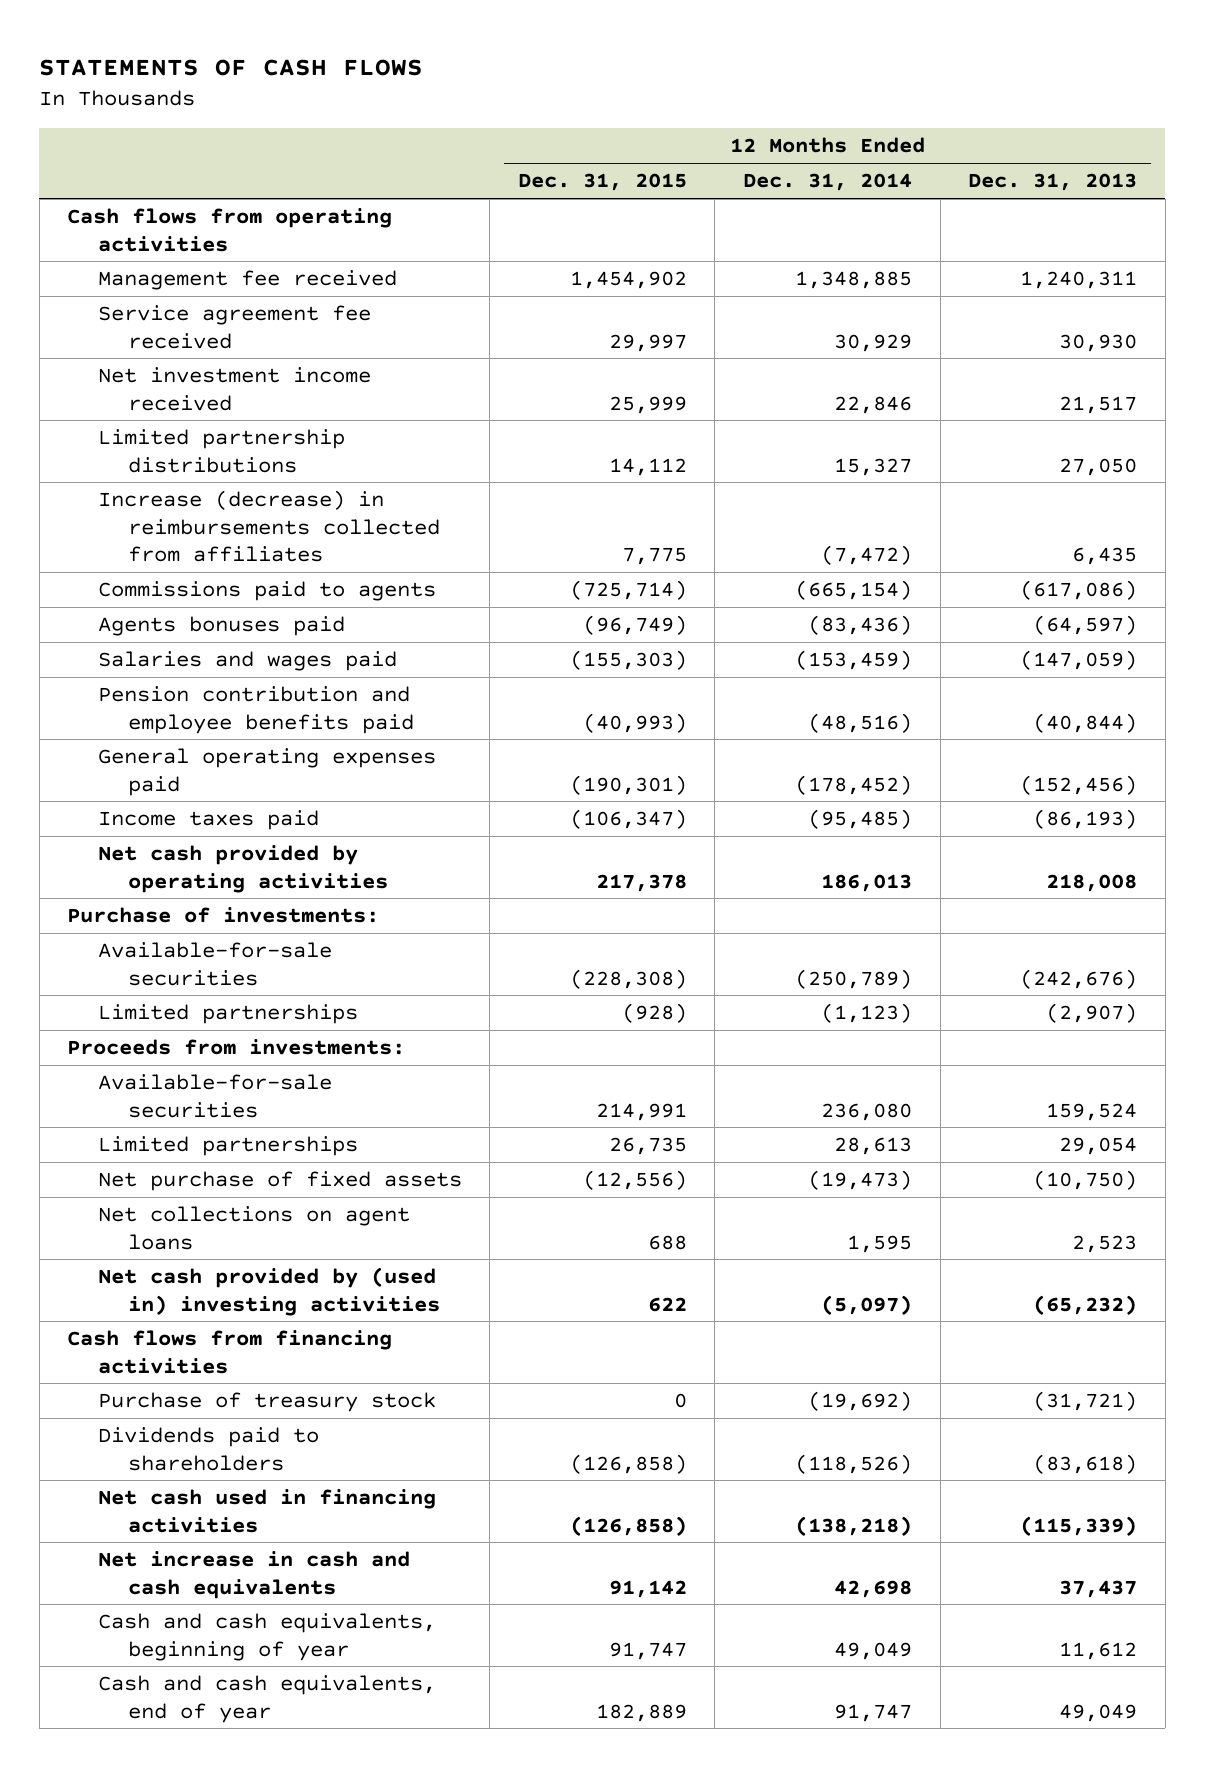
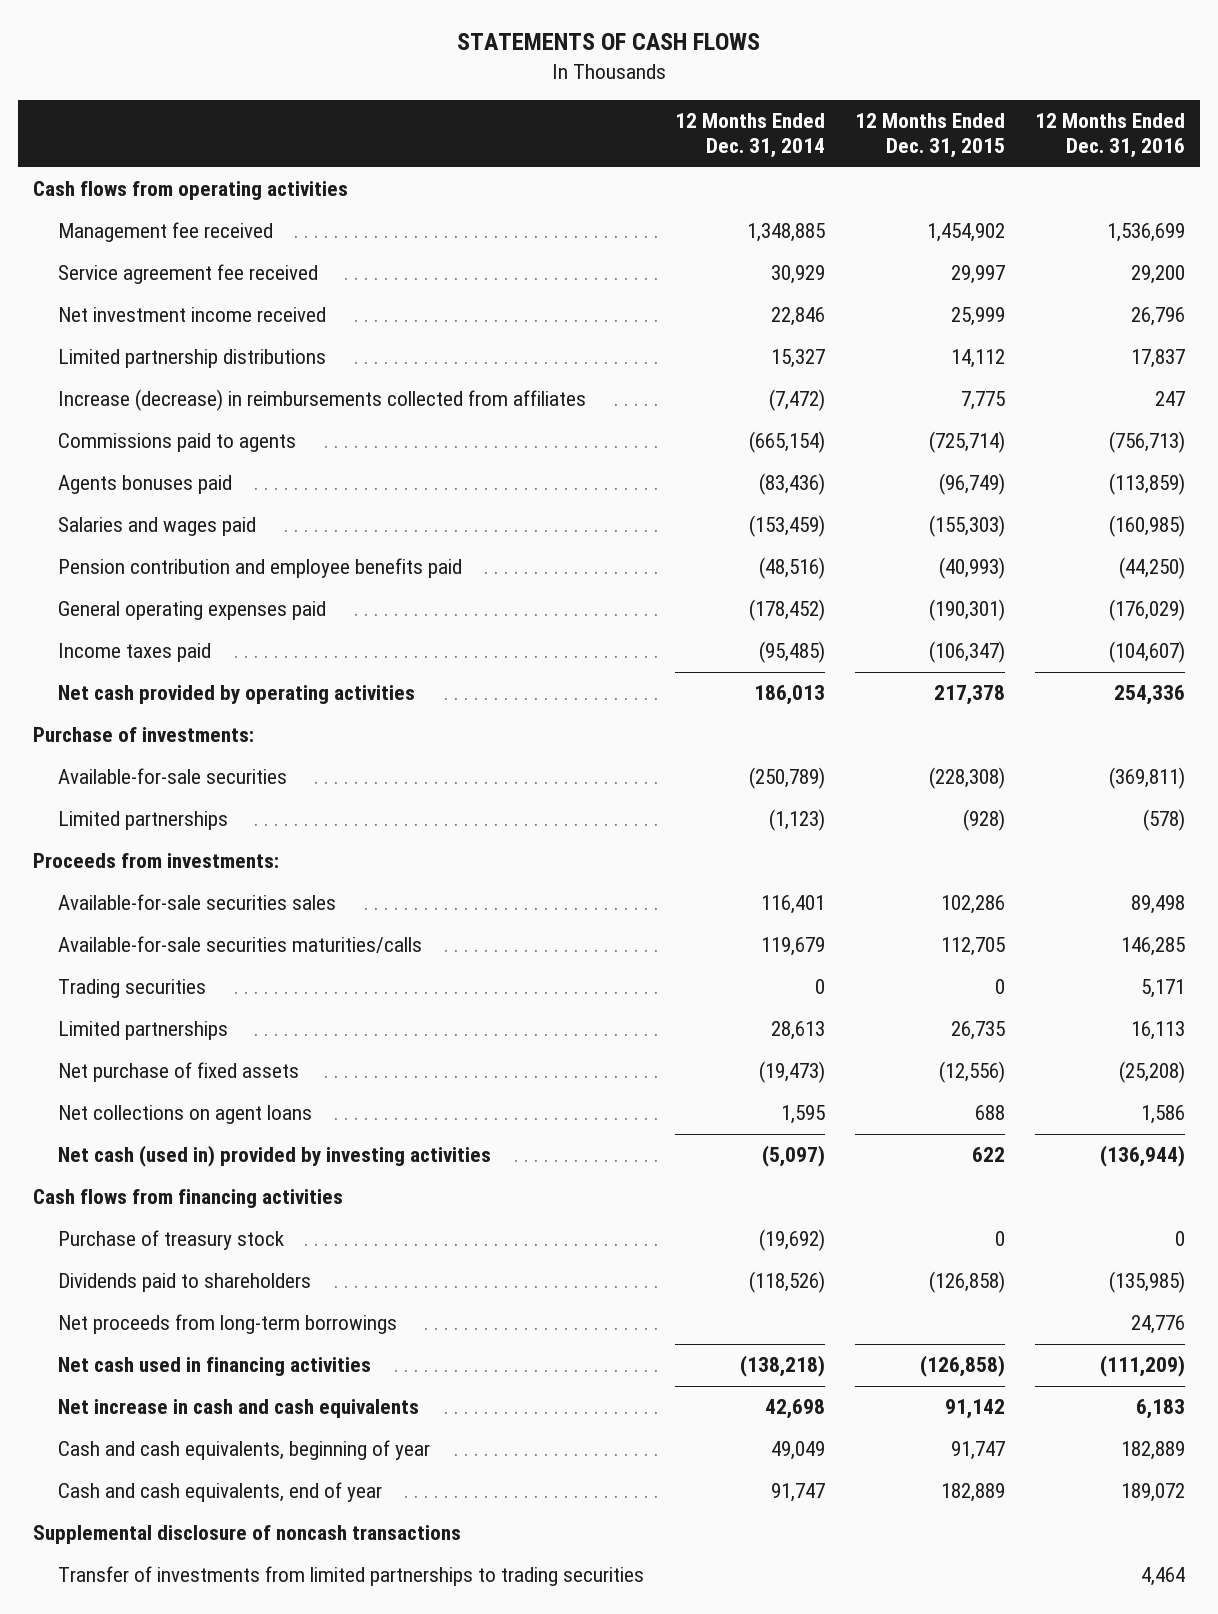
- | 12 Months Ended Dec. 31, 2015 | 12 Months Ended Dec. 31, 2014 | 12 Months Ended Dec. 31, 2013
+ | 12 Months Ended Dec. 31, 2014 | 12 Months Ended Dec. 31, 2015 | 12 Months Ended Dec. 31, 2016
- Available-for-sale securities | 214,991 | 236,080 | 159,524
+ Available-for-sale securities sales | 116,401 | 102,286 | 89,498
+ Available-for-sale securities maturities/calls | 119,679 | 112,705 | 146,285
+ Trading securities | 0 | 0 | 5,171
- Net cash provided by (used in) investing activities | 622 | (5,097) | (65,232)
+ Net cash (used in) provided by investing activities | (5,097) | 622 | (136,944)
+ Net proceeds from long-term borrowings | | | 24,776
+ Supplemental disclosure of noncash transactions
+ Transfer of investments from limited partnerships to trading securities | | | 4,464

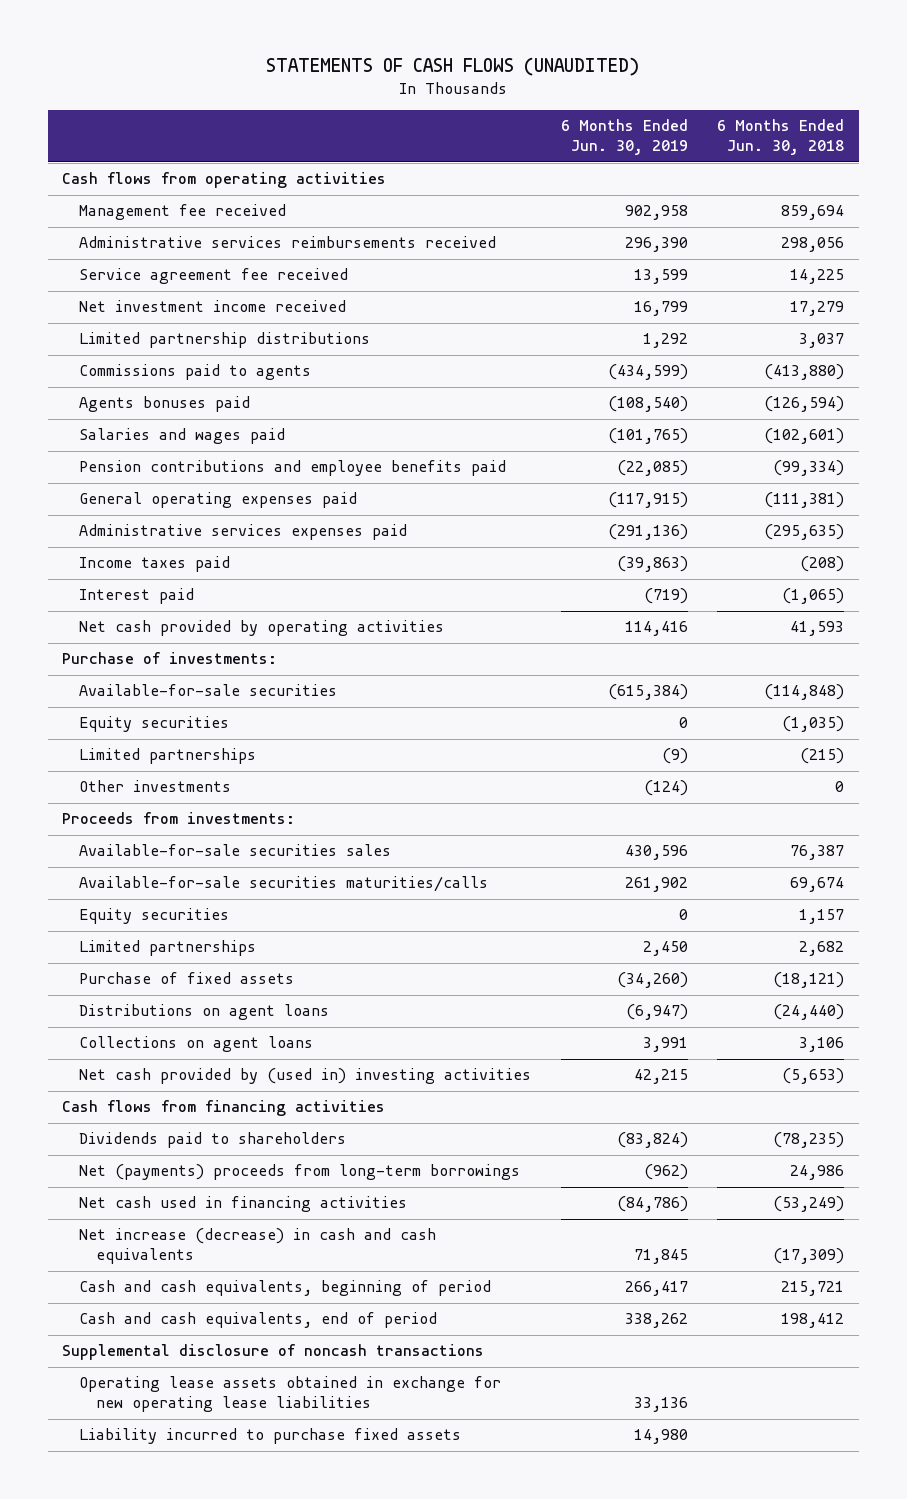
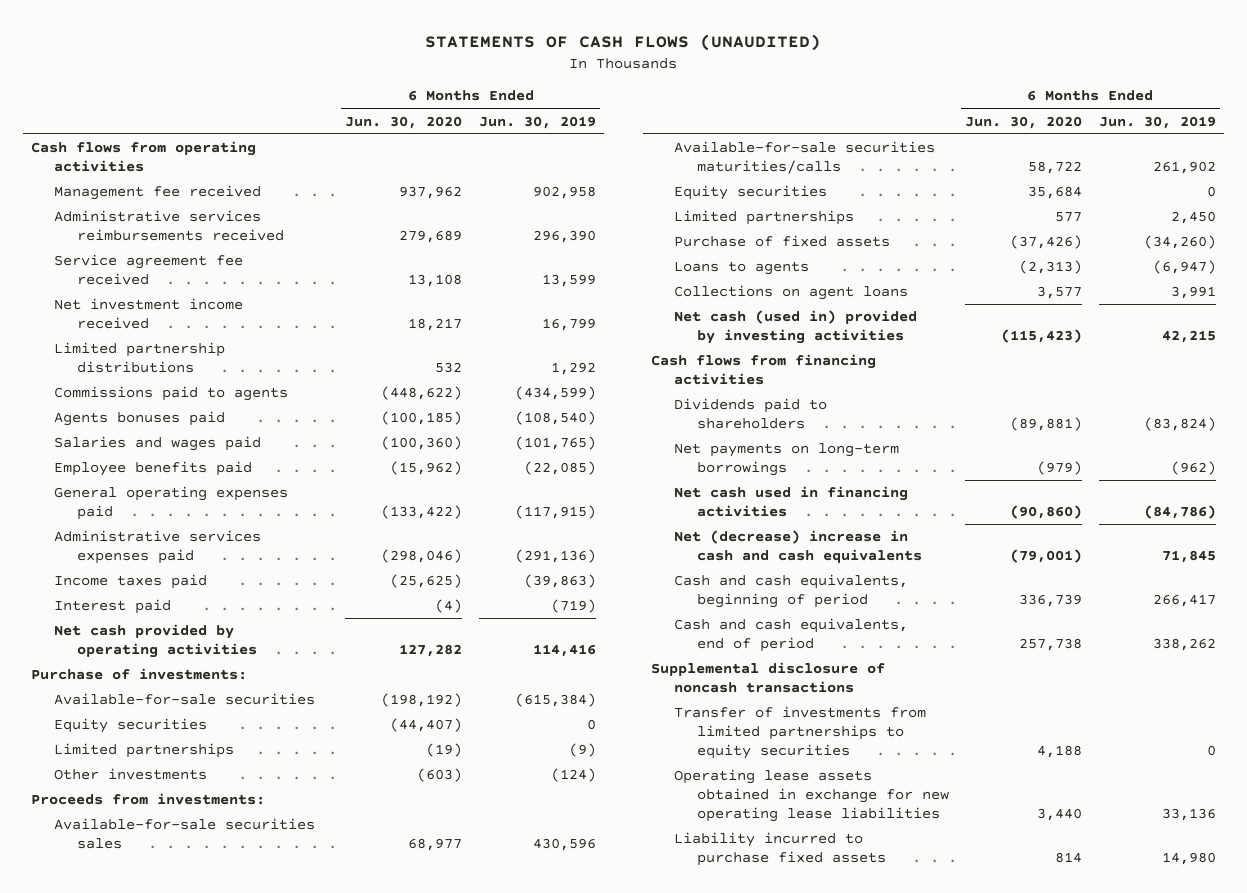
- | 6 Months Ended Jun. 30, 2019 | 6 Months Ended Jun. 30, 2018
+ | 6 Months Ended Jun. 30, 2020 | 6 Months Ended Jun. 30, 2019
- Pension contributions and employee benefits paid | (22,085) | (99,334)
+ Employee benefits paid | (15,962) | (22,085)
- Distributions on agent loans | (6,947) | (24,440)
+ Loans to agents | (2,313) | (6,947)
- Net cash provided by (used in) investing activities | 42,215 | (5,653)
+ Net cash (used in) provided by investing activities | (115,423) | 42,215
- Net (payments) proceeds from long-term borrowings | (962) | 24,986
+ Net payments on long-term borrowings | (979) | (962)
- Net increase (decrease) in cash and cash equivalents | 71,845 | (17,309)
+ Net (decrease) increase in cash and cash equivalents | (79,001) | 71,845
+ Transfer of investments from limited partnerships to equity securities | 4,188 | 0

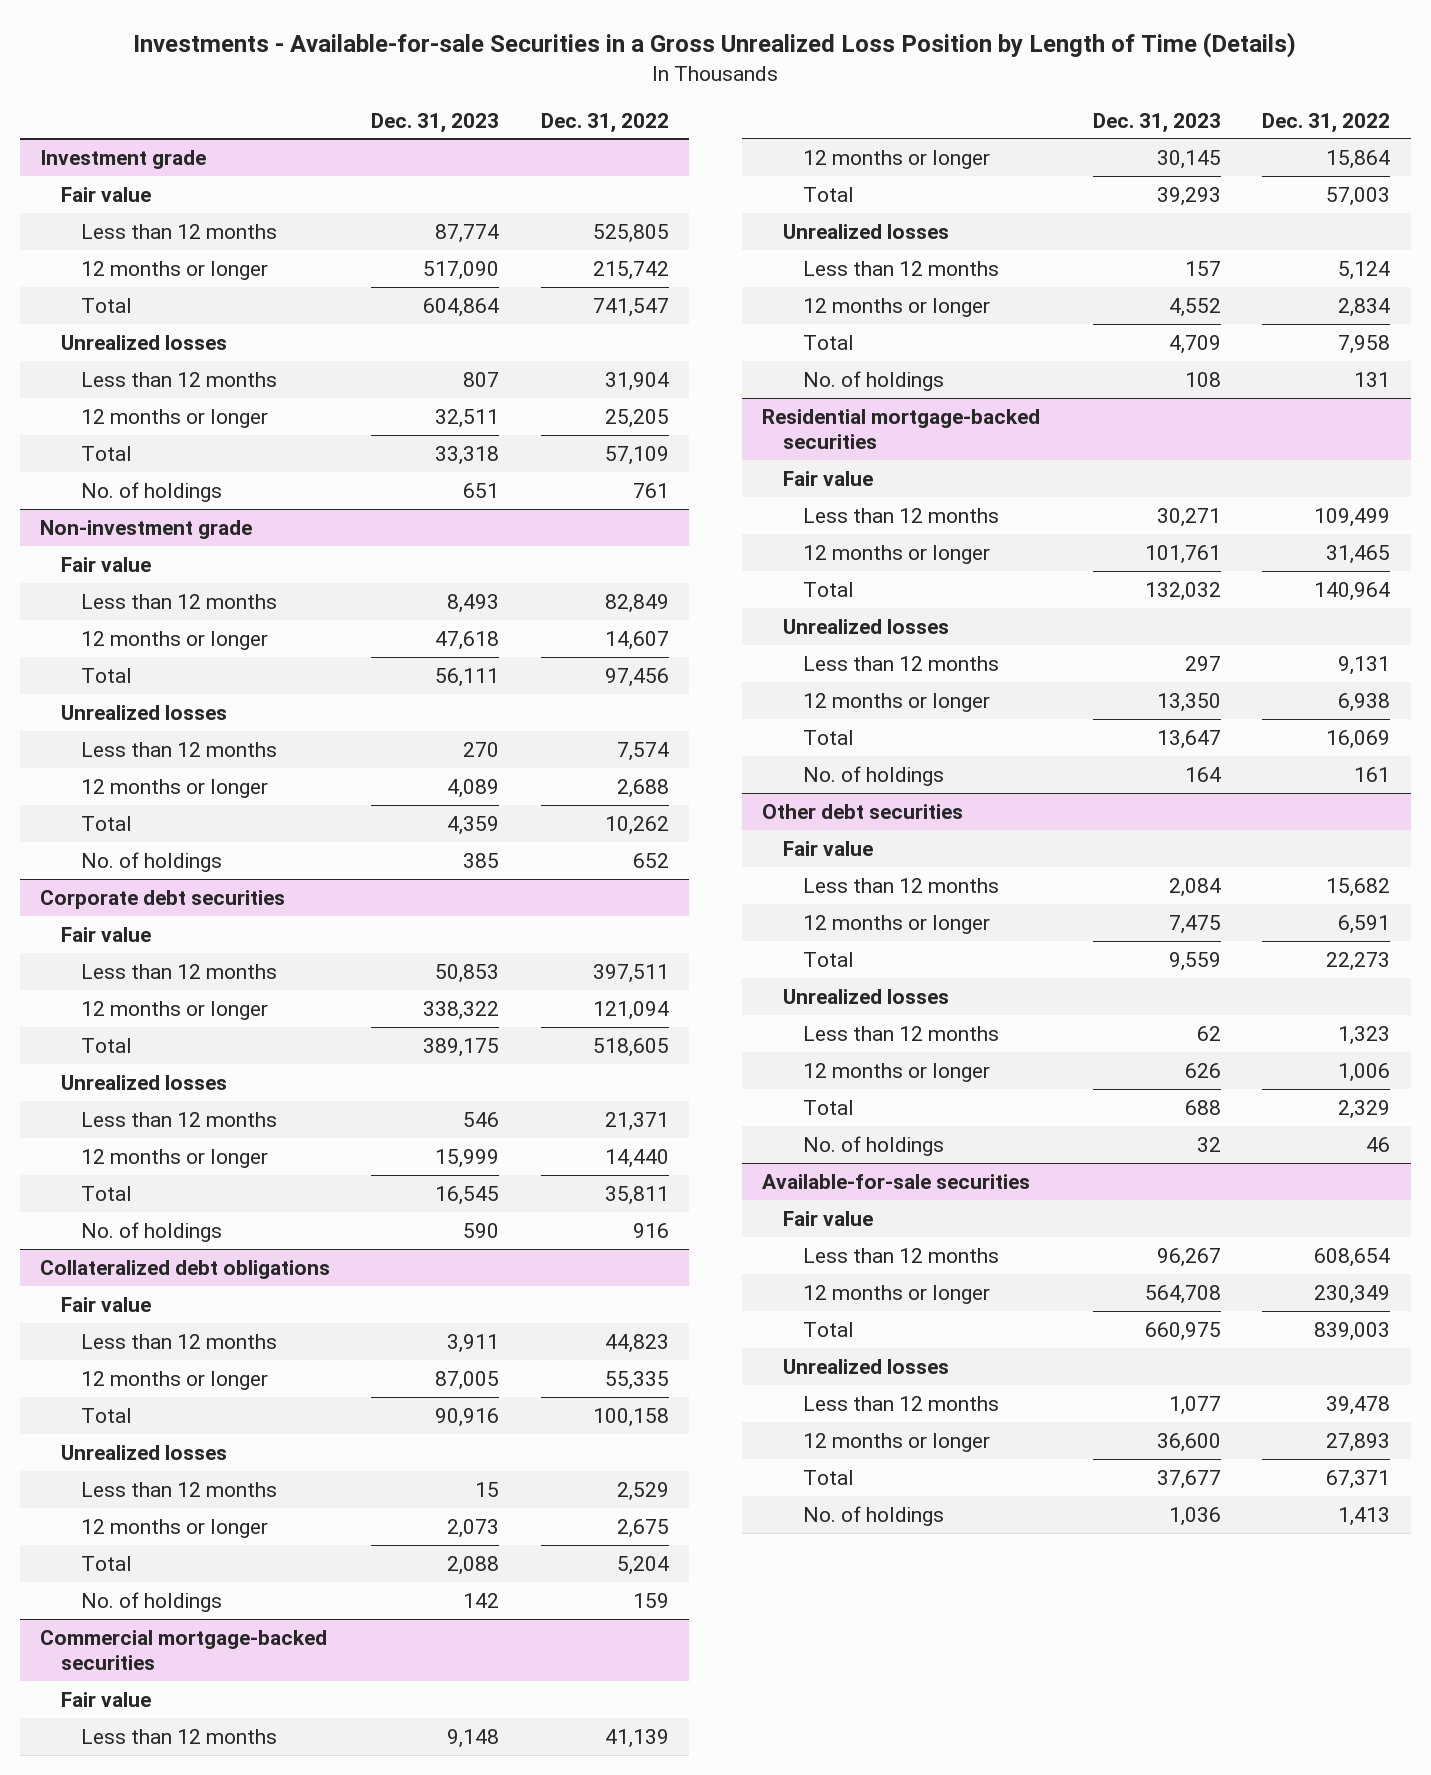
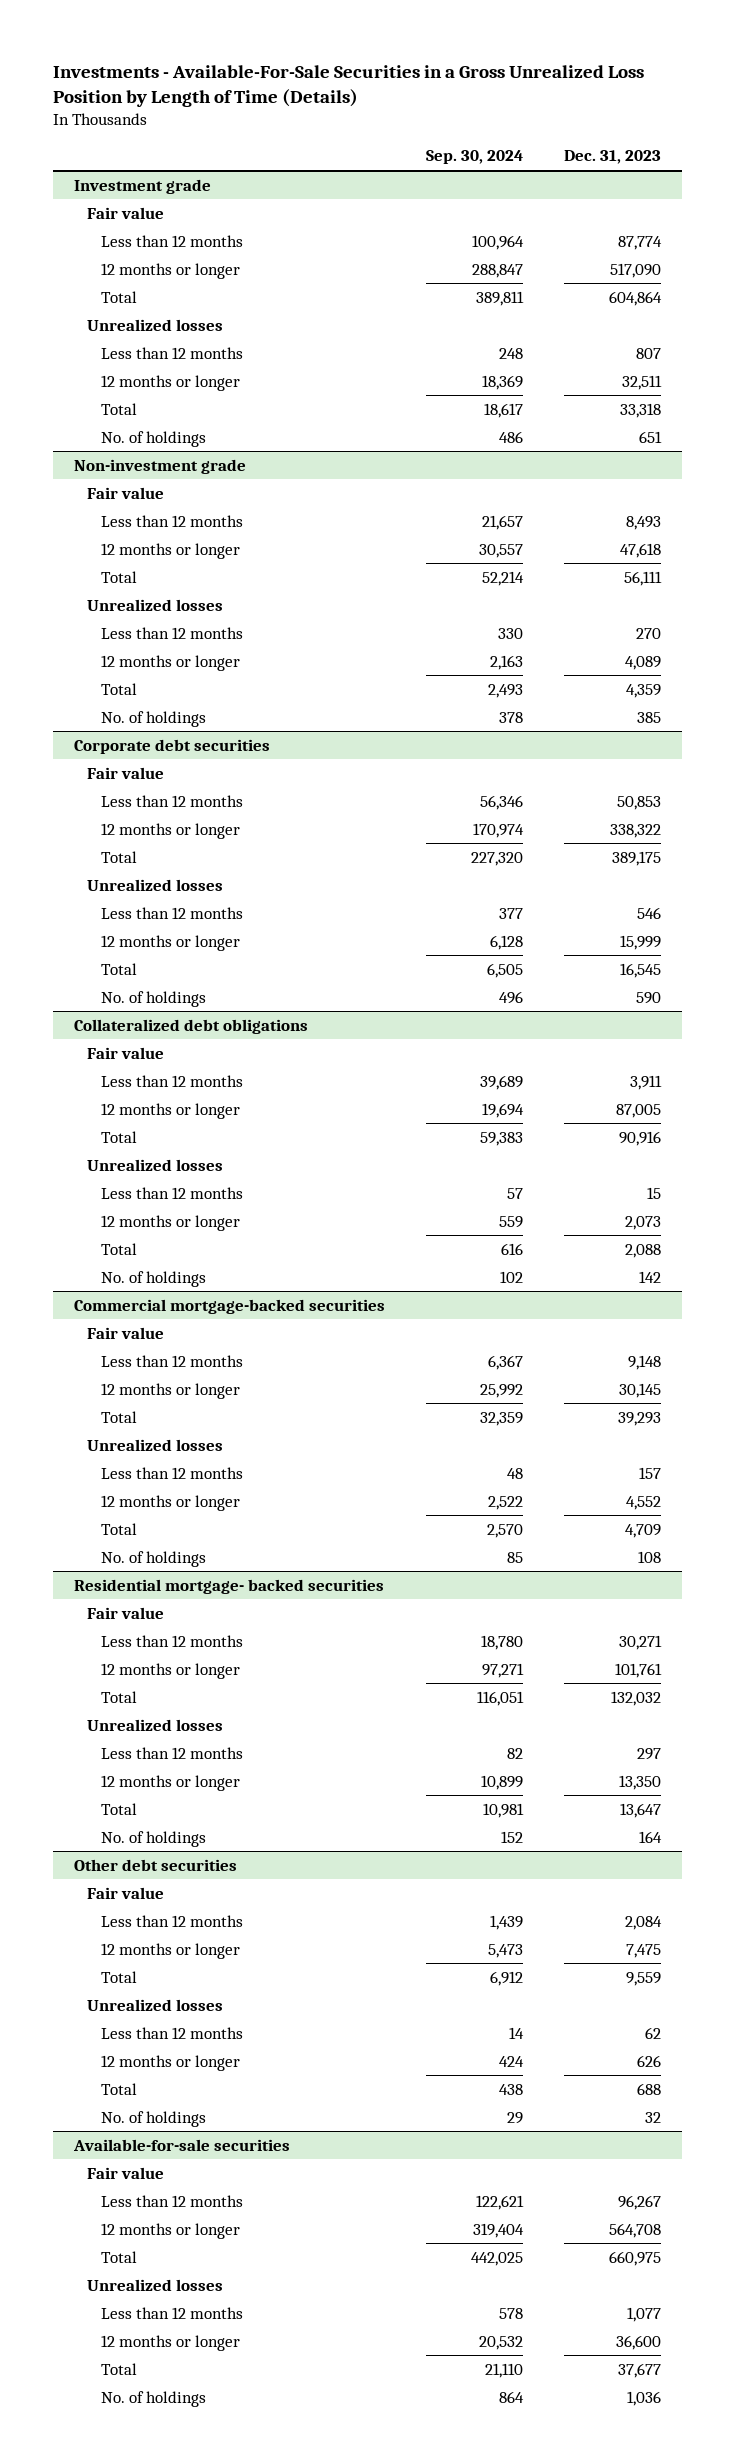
- Investments - Available-for-sale Securities in a Gross Unrealized Loss Position by Length of Time (Details)
+ Investments - Available-For-Sale Securities in a Gross Unrealized Loss Position by Length of Time (Details)
- | Dec. 31, 2023 | Dec. 31, 2022
+ | Sep. 30, 2024 | Dec. 31, 2023
- Residential mortgage-backed securities
+ Residential mortgage- backed securities

